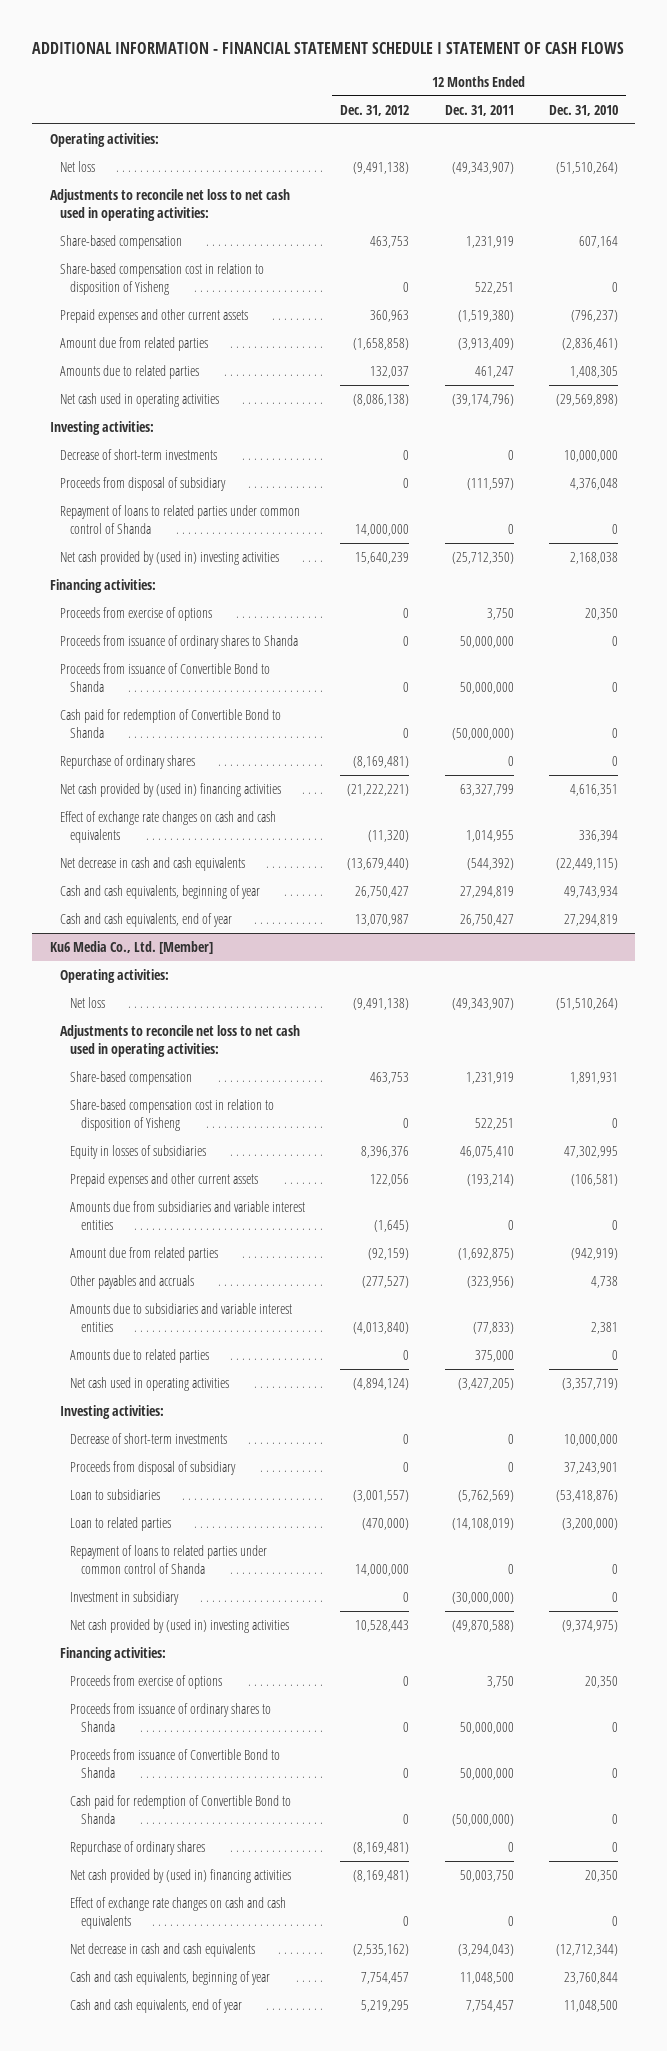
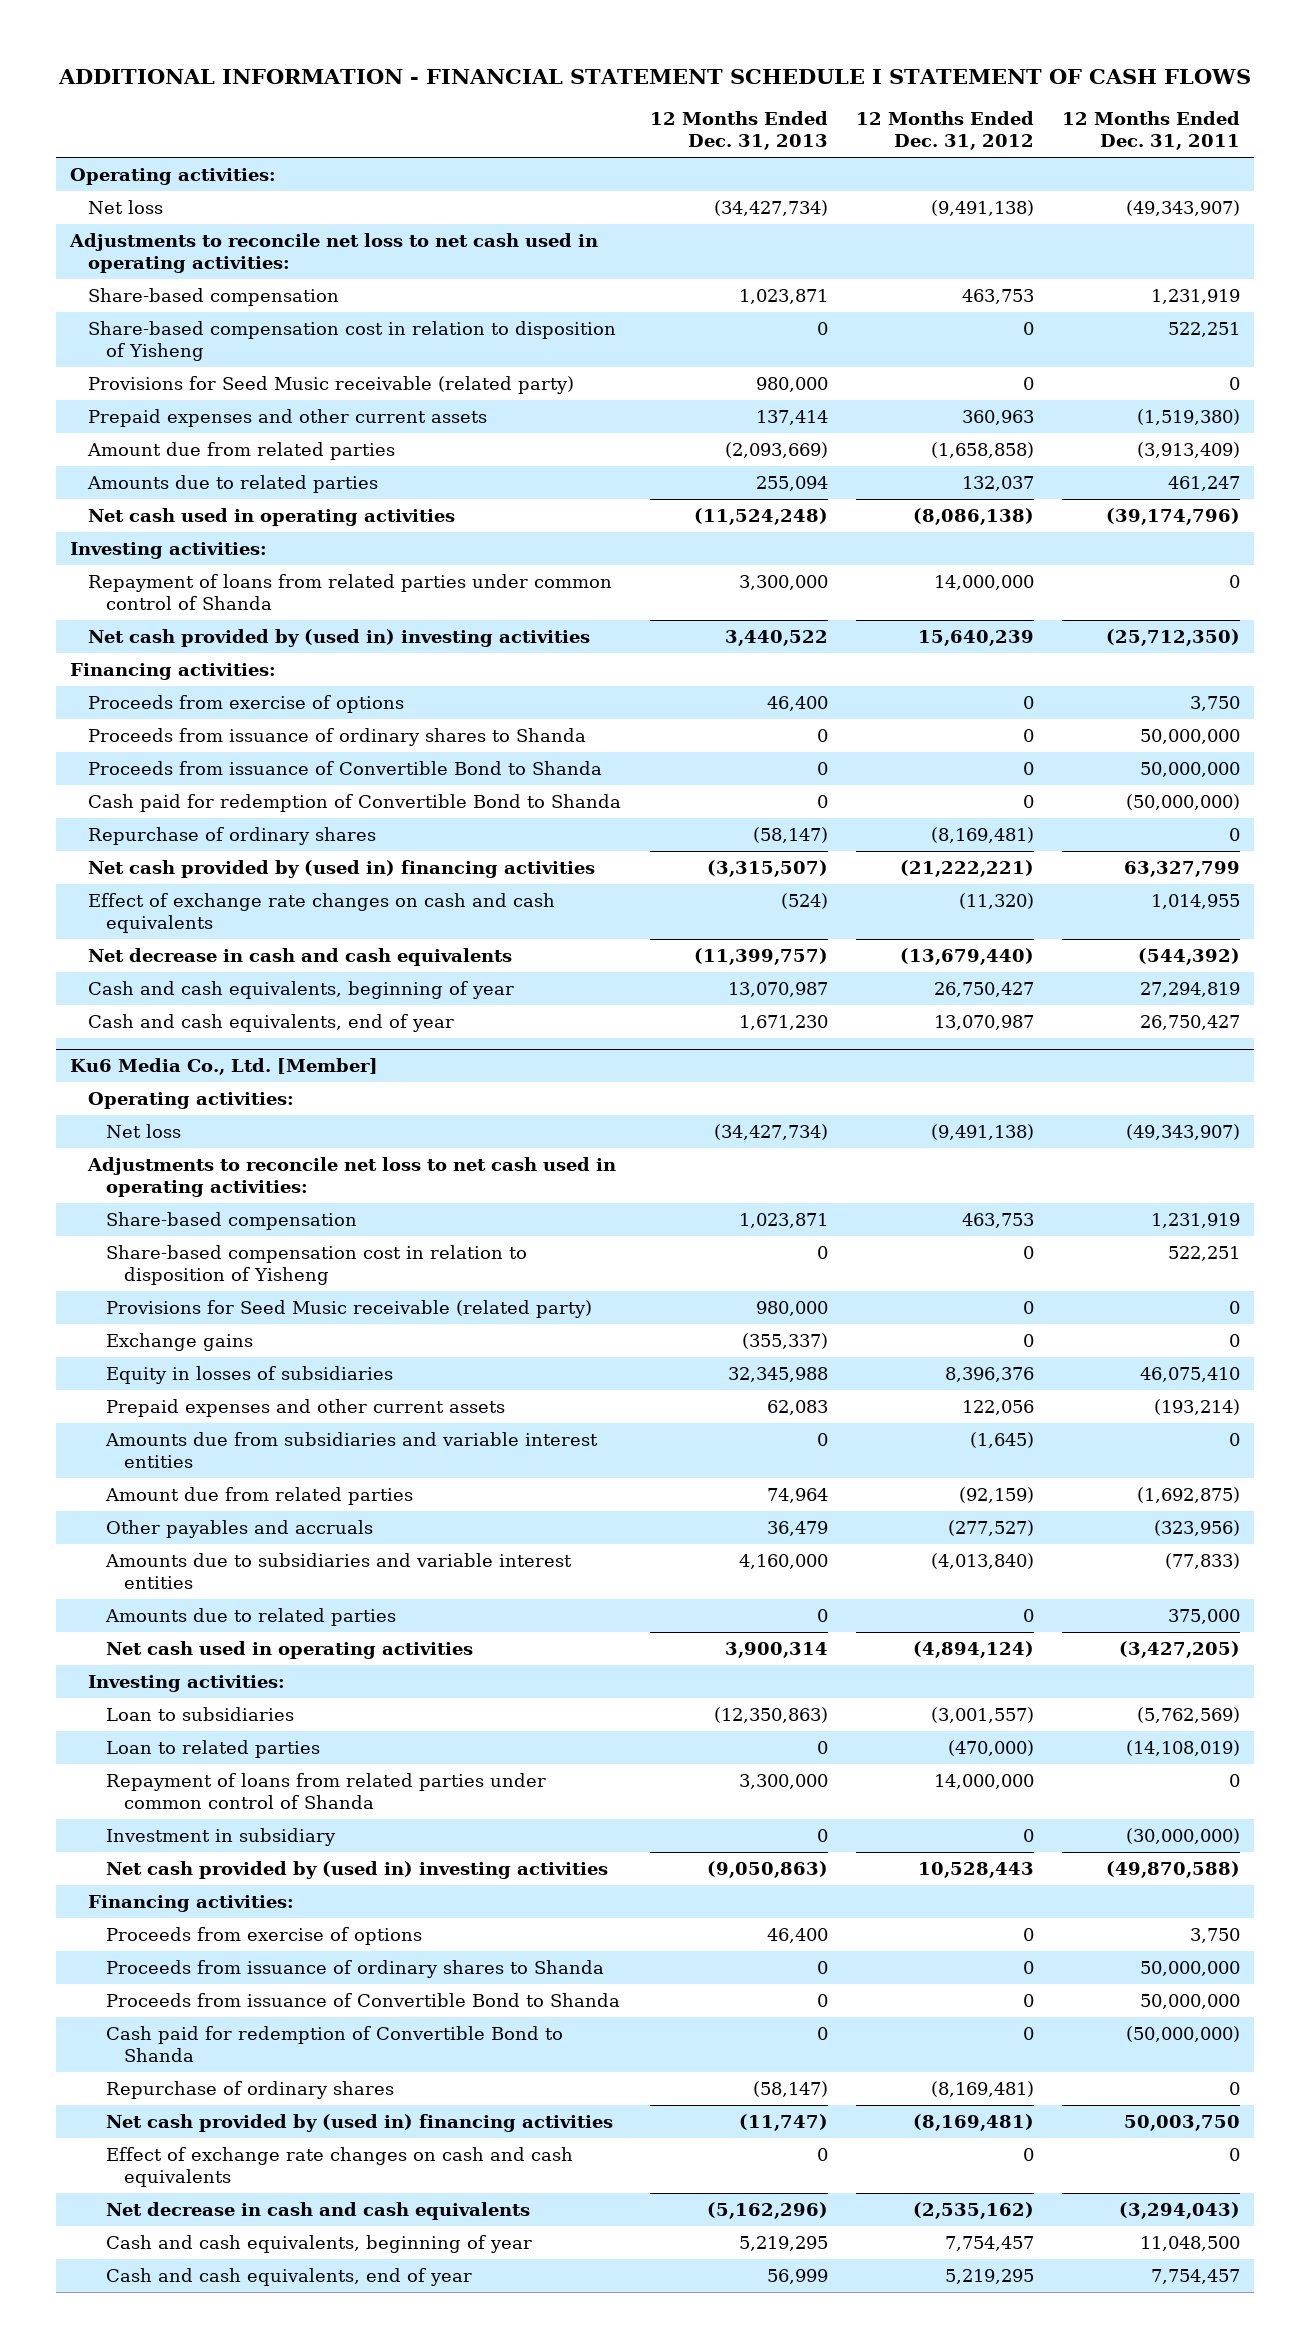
- | 12 Months Ended Dec. 31, 2012 | 12 Months Ended Dec. 31, 2011 | 12 Months Ended Dec. 31, 2010
+ | 12 Months Ended Dec. 31, 2013 | 12 Months Ended Dec. 31, 2012 | 12 Months Ended Dec. 31, 2011
+ Provisions for Seed Music receivable (related party) | 980,000 | 0 | 0
- Decrease of short-term investments | 0 | 0 | 10,000,000
- Proceeds from disposal of subsidiary | 0 | (111,597) | 4,376,048
- Repayment of loans to related parties under common control of Shanda | 14,000,000 | 0 | 0
+ Repayment of loans from related parties under common control of Shanda | 3,300,000 | 14,000,000 | 0
@ Ku6 Media Co., Ltd. [Member]
+ Provisions for Seed Music receivable (related party) | 980,000 | 0 | 0
+ Exchange gains | (355,337) | 0 | 0
- Decrease of short-term investments | 0 | 0 | 10,000,000
- Proceeds from disposal of subsidiary | 0 | 0 | 37,243,901
- Repayment of loans to related parties under common control of Shanda | 14,000,000 | 0 | 0
+ Repayment of loans from related parties under common control of Shanda | 3,300,000 | 14,000,000 | 0

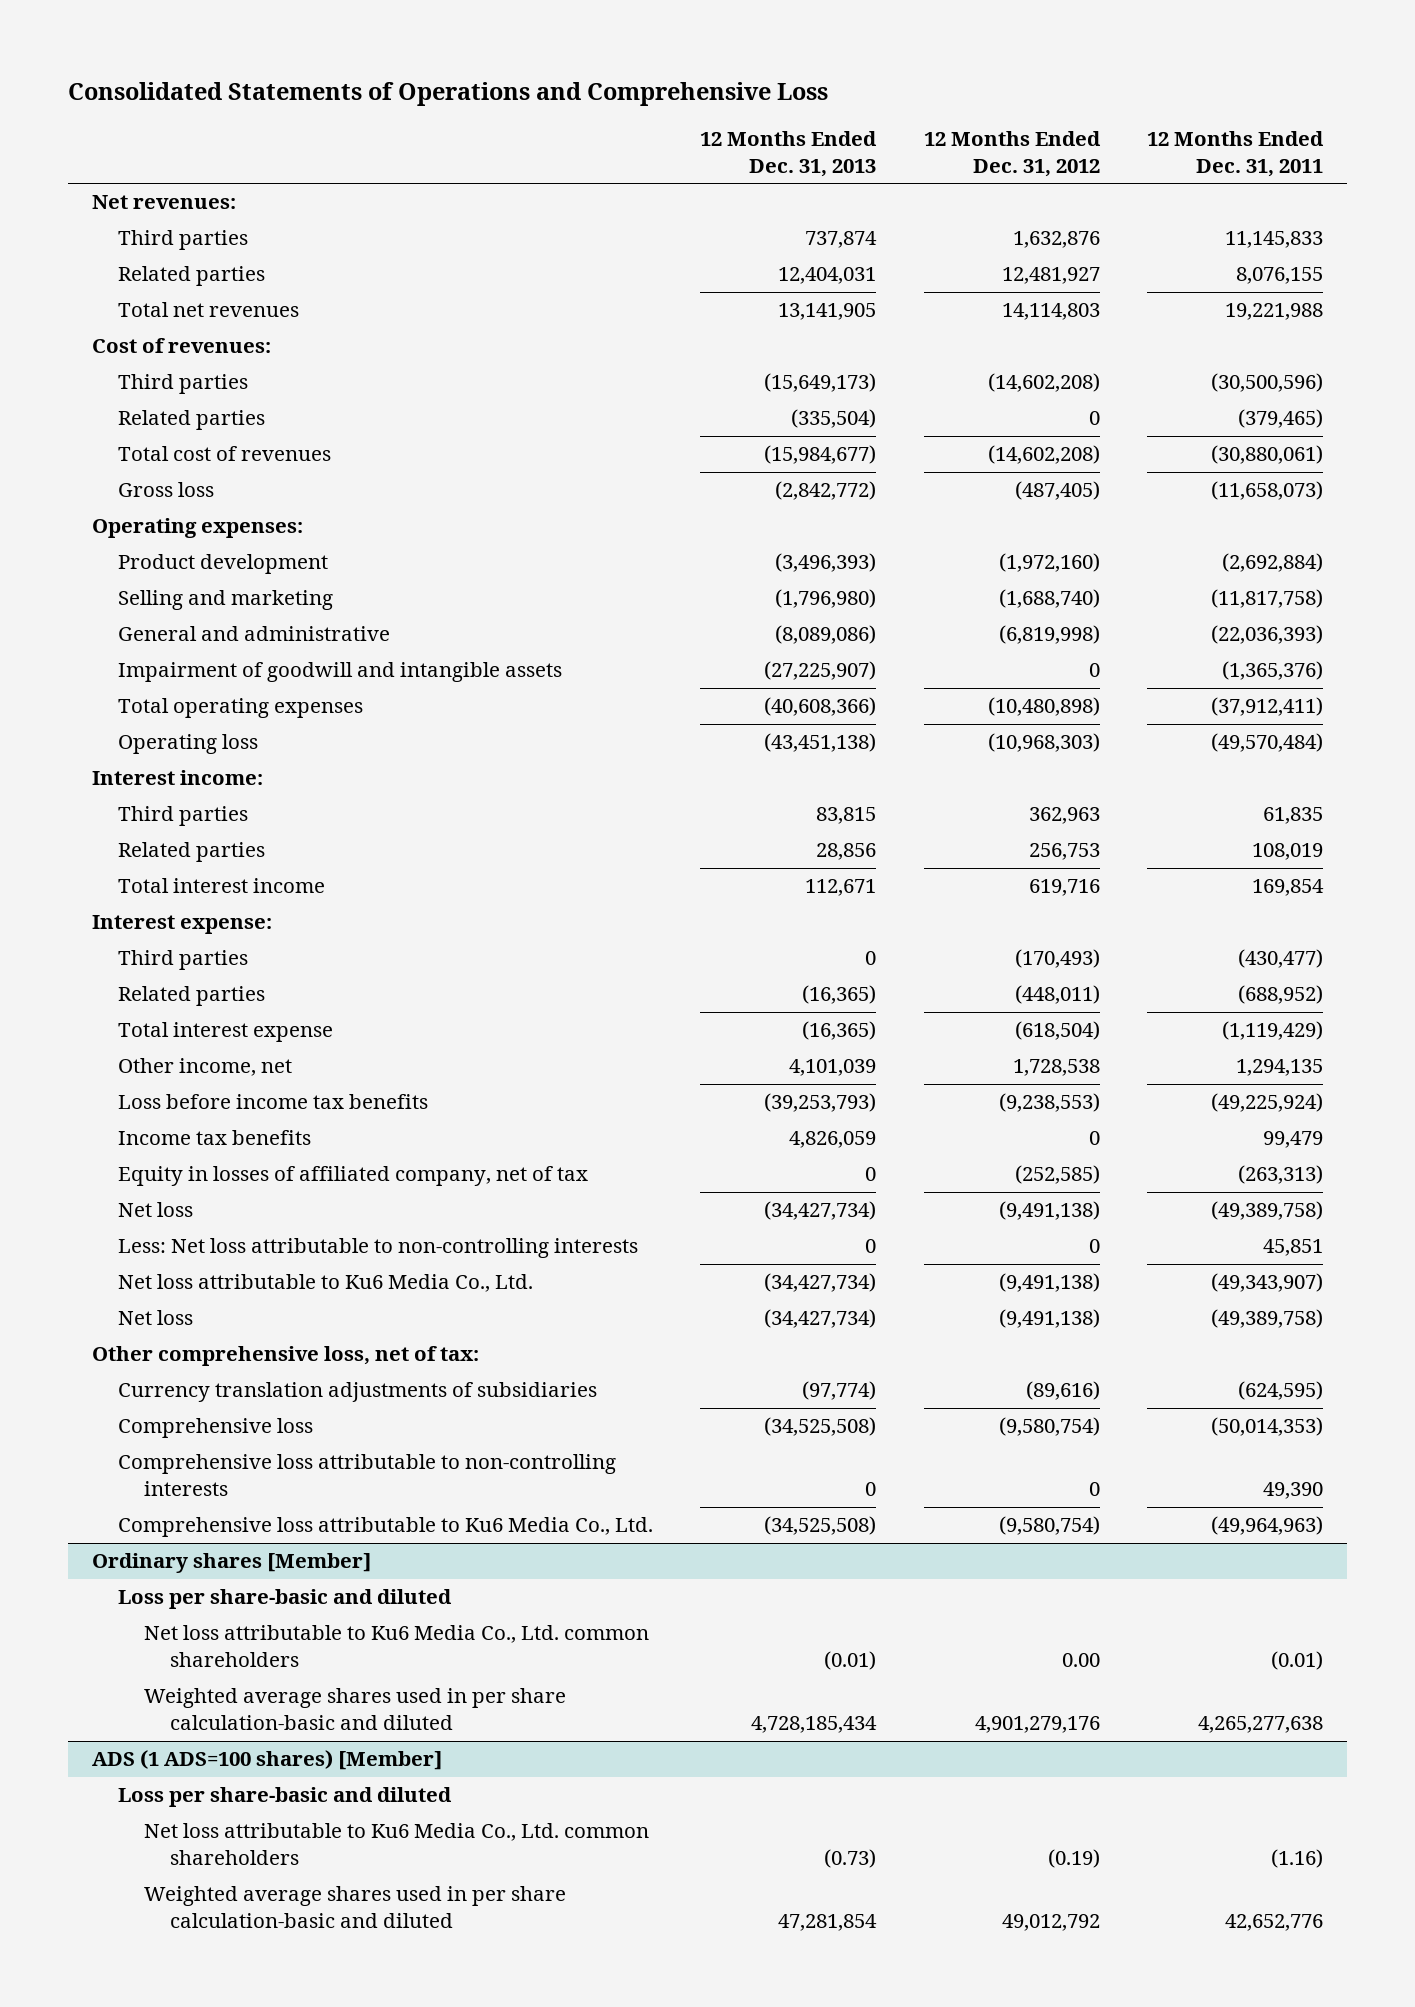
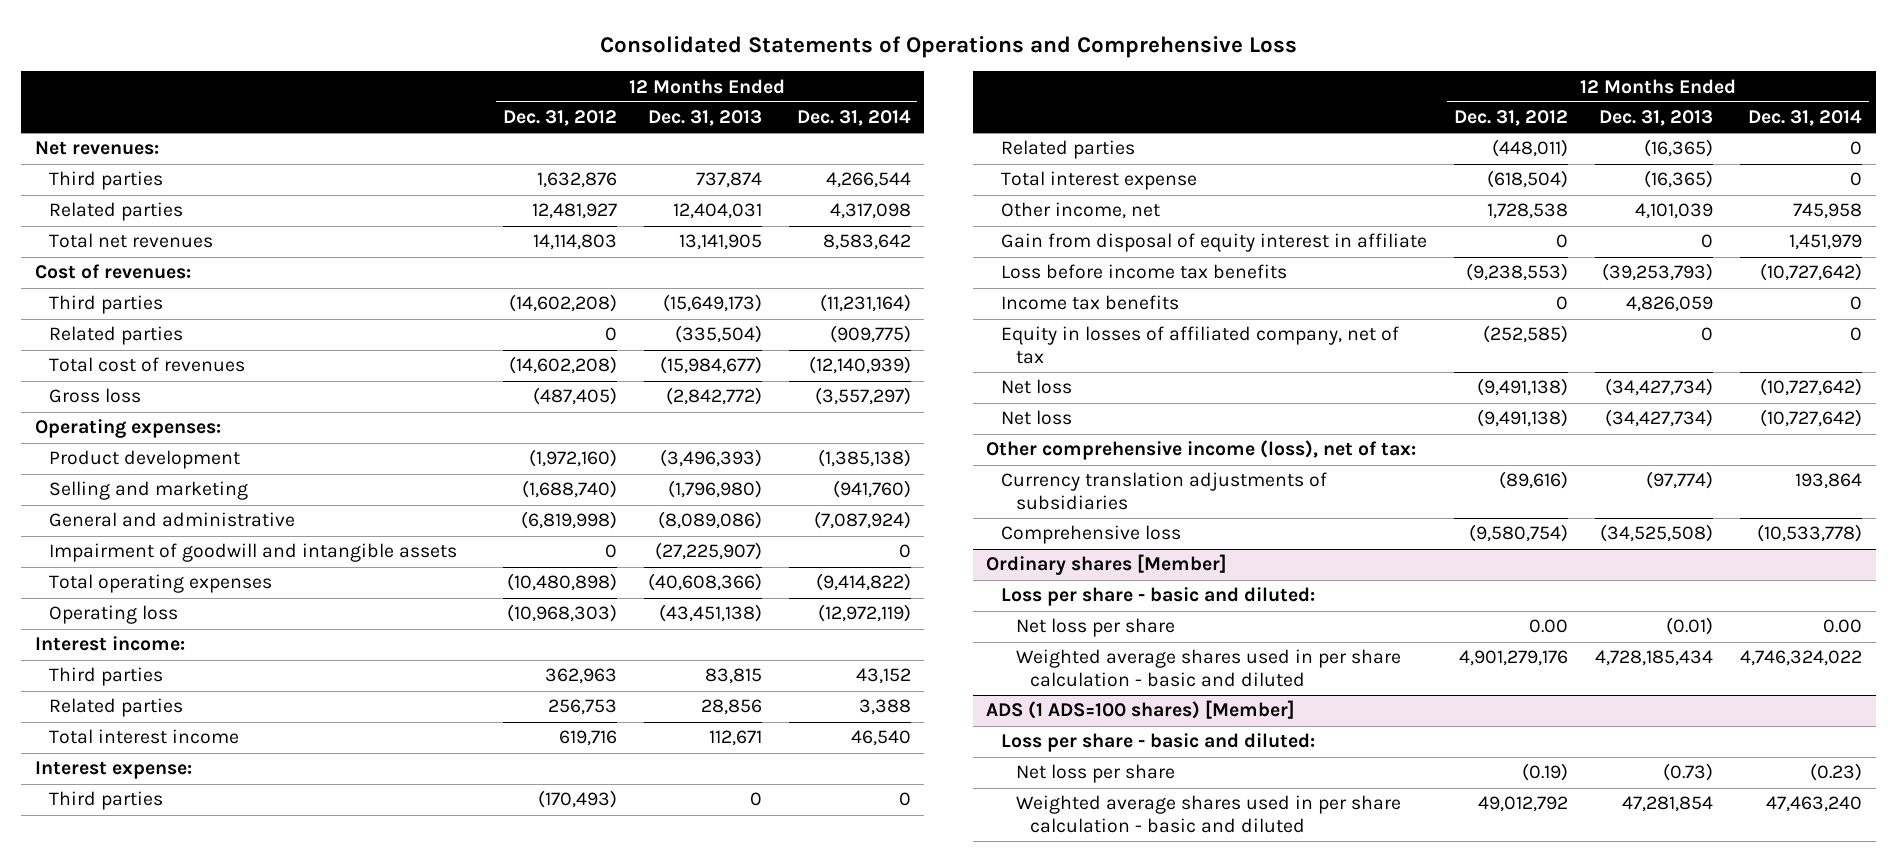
- | 12 Months Ended Dec. 31, 2013 | 12 Months Ended Dec. 31, 2012 | 12 Months Ended Dec. 31, 2011
+ | 12 Months Ended Dec. 31, 2012 | 12 Months Ended Dec. 31, 2013 | 12 Months Ended Dec. 31, 2014
+ Gain from disposal of equity interest in affiliate | 0 | 0 | 1,451,979
- Less: Net loss attributable to non-controlling interests | 0 | 0 | 45,851
- Net loss attributable to Ku6 Media Co., Ltd. | (34,427,734) | (9,491,138) | (49,343,907)
- Other comprehensive loss, net of tax:
+ Other comprehensive income (loss), net of tax:
- Comprehensive loss attributable to non-controlling interests | 0 | 0 | 49,390
- Comprehensive loss attributable to Ku6 Media Co., Ltd. | (34,525,508) | (9,580,754) | (49,964,963)
@ Ordinary shares [Member]
- Loss per share-basic and diluted
- Net loss attributable to Ku6 Media Co., Ltd. common shareholders | (0.01) | 0.00 | (0.01)
- Weighted average shares used in per share calculation-basic and diluted | 4,728,185,434 | 4,901,279,176 | 4,265,277,638
+ Loss per share - basic and diluted:
+ Net loss per share | 0.00 | (0.01) | 0.00
+ Weighted average shares used in per share calculation - basic and diluted | 4,901,279,176 | 4,728,185,434 | 4,746,324,022
@ ADS (1 ADS=100 shares) [Member]
- Loss per share-basic and diluted
- Net loss attributable to Ku6 Media Co., Ltd. common shareholders | (0.73) | (0.19) | (1.16)
- Weighted average shares used in per share calculation-basic and diluted | 47,281,854 | 49,012,792 | 42,652,776
+ Loss per share - basic and diluted:
+ Net loss per share | (0.19) | (0.73) | (0.23)
+ Weighted average shares used in per share calculation - basic and diluted | 49,012,792 | 47,281,854 | 47,463,240

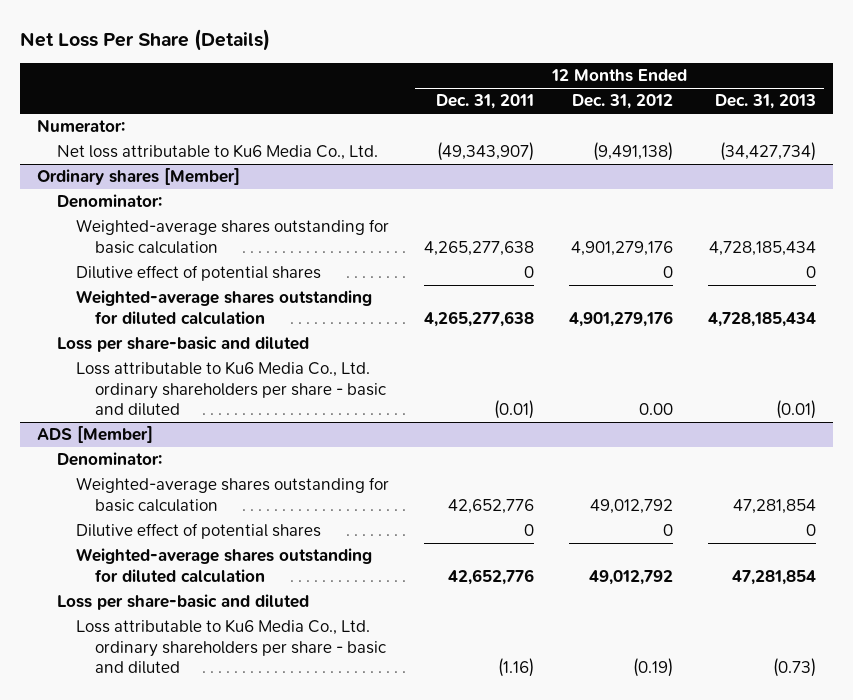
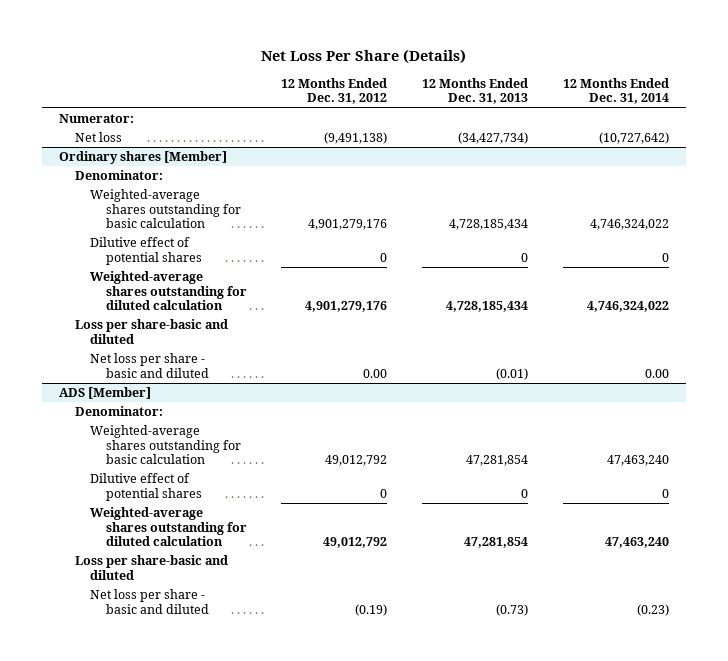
- | 12 Months Ended Dec. 31, 2011 | 12 Months Ended Dec. 31, 2012 | 12 Months Ended Dec. 31, 2013
+ | 12 Months Ended Dec. 31, 2012 | 12 Months Ended Dec. 31, 2013 | 12 Months Ended Dec. 31, 2014
- Net loss attributable to Ku6 Media Co., Ltd. | (49,343,907) | (9,491,138) | (34,427,734)
+ Net loss | (9,491,138) | (34,427,734) | (10,727,642)
@ Ordinary shares [Member]
- Loss attributable to Ku6 Media Co., Ltd. ordinary shareholders per share - basic and diluted | (0.01) | 0.00 | (0.01)
+ Net loss per share - basic and diluted | 0.00 | (0.01) | 0.00
@ ADS [Member]
- Loss attributable to Ku6 Media Co., Ltd. ordinary shareholders per share - basic and diluted | (1.16) | (0.19) | (0.73)
+ Net loss per share - basic and diluted | (0.19) | (0.73) | (0.23)

